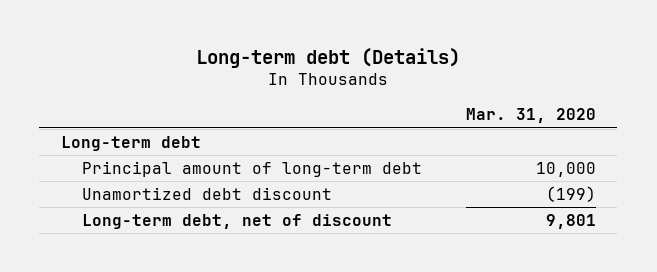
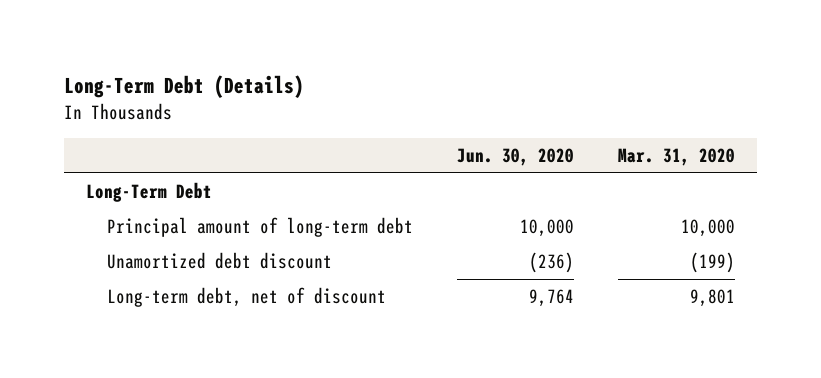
- Long-term debt (Details)
+ Long-Term Debt (Details)
- | Mar. 31, 2020
+ | Jun. 30, 2020 | Mar. 31, 2020
- Long-term debt
+ Long-Term Debt

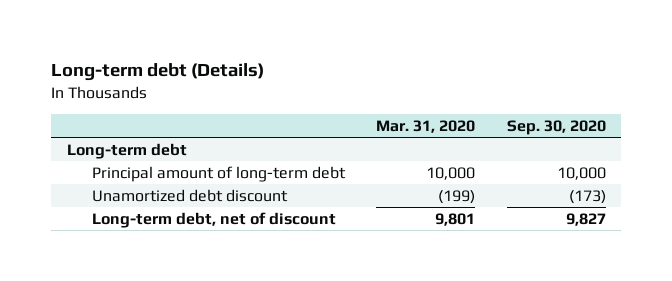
- Long-Term Debt (Details)
+ Long-term debt (Details)
- | Jun. 30, 2020 | Mar. 31, 2020
+ | Mar. 31, 2020 | Sep. 30, 2020
- Long-Term Debt
+ Long-term debt

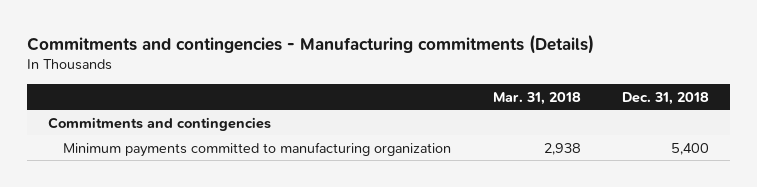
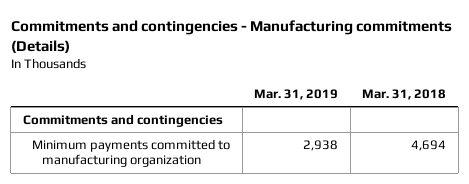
- | Mar. 31, 2018 | Dec. 31, 2018
+ | Mar. 31, 2019 | Mar. 31, 2018
- Minimum payments committed to manufacturing organization | 2,938 | 5,400
+ Minimum payments committed to manufacturing organization | 2,938 | 4,694

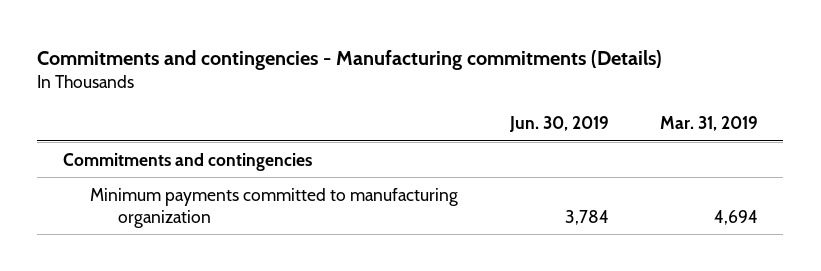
- | Mar. 31, 2019 | Mar. 31, 2018
+ | Jun. 30, 2019 | Mar. 31, 2019
- Minimum payments committed to manufacturing organization | 2,938 | 4,694
+ Minimum payments committed to manufacturing organization | 3,784 | 4,694

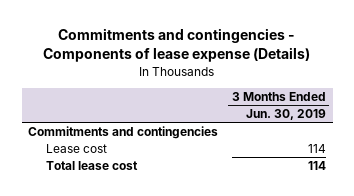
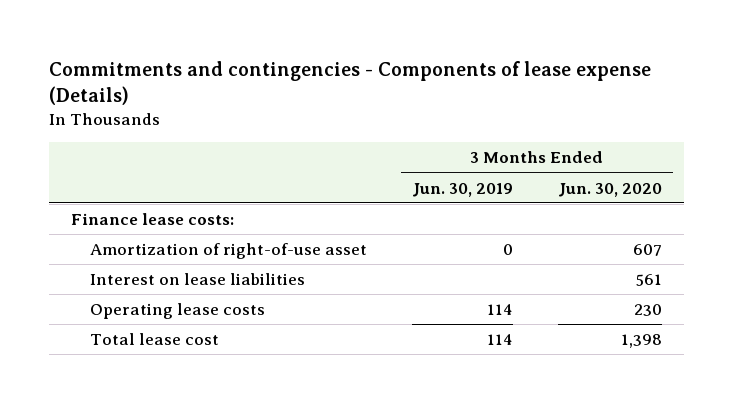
- | 3 Months Ended Jun. 30, 2019
+ | 3 Months Ended Jun. 30, 2019 | 3 Months Ended Jun. 30, 2020
- Commitments and contingencies
- Lease cost | 114
+ Finance lease costs:
+ Amortization of right-of-use asset | 0 | 607
+ Interest on lease liabilities | | 561
+ Operating lease costs | 114 | 230

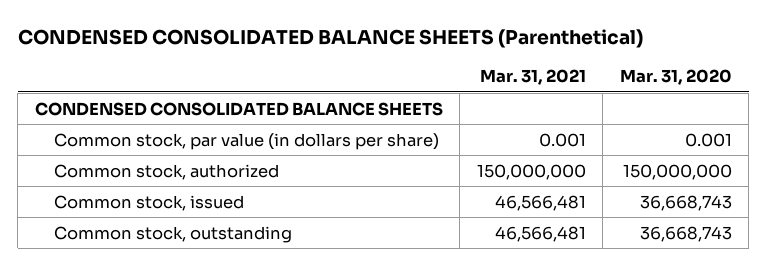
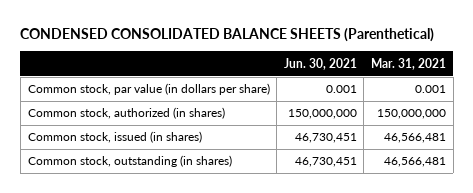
- | Mar. 31, 2021 | Mar. 31, 2020
+ | Jun. 30, 2021 | Mar. 31, 2021
- CONDENSED CONSOLIDATED BALANCE SHEETS
- Common stock, authorized | 150,000,000 | 150,000,000
- Common stock, issued | 46,566,481 | 36,668,743
- Common stock, outstanding | 46,566,481 | 36,668,743
+ Common stock, authorized (in shares) | 150,000,000 | 150,000,000
+ Common stock, issued (in shares) | 46,730,451 | 46,566,481
+ Common stock, outstanding (in shares) | 46,730,451 | 46,566,481

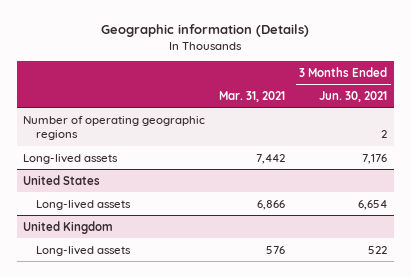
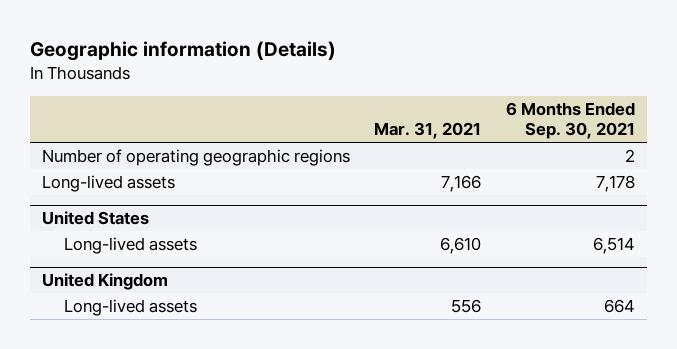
- | Mar. 31, 2021 | 3 Months Ended Jun. 30, 2021
+ | Mar. 31, 2021 | 6 Months Ended Sep. 30, 2021
- Long-lived assets | 7,442 | 7,176
+ Long-lived assets | 7,166 | 7,178
@ United States
- Long-lived assets | 6,866 | 6,654
+ Long-lived assets | 6,610 | 6,514
@ United Kingdom
- Long-lived assets | 576 | 522
+ Long-lived assets | 556 | 664

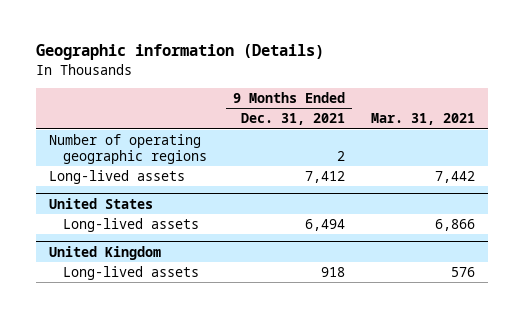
- | Mar. 31, 2021 | 6 Months Ended Sep. 30, 2021
+ | 9 Months Ended Dec. 31, 2021 | Mar. 31, 2021
- Long-lived assets | 7,166 | 7,178
+ Long-lived assets | 7,412 | 7,442
@ United States
- Long-lived assets | 6,610 | 6,514
+ Long-lived assets | 6,494 | 6,866
@ United Kingdom
- Long-lived assets | 556 | 664
+ Long-lived assets | 918 | 576

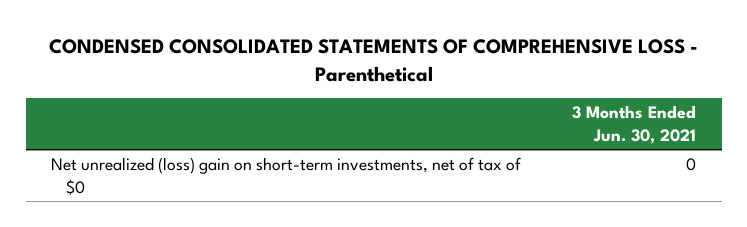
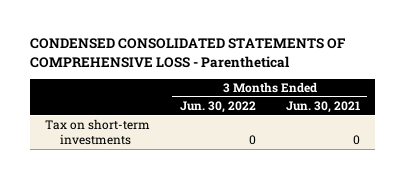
- | 3 Months Ended Jun. 30, 2021
+ | 3 Months Ended Jun. 30, 2022 | 3 Months Ended Jun. 30, 2021
- Net unrealized (loss) gain on short-term investments, net of tax of $0 | 0
+ Tax on short-term investments | 0 | 0

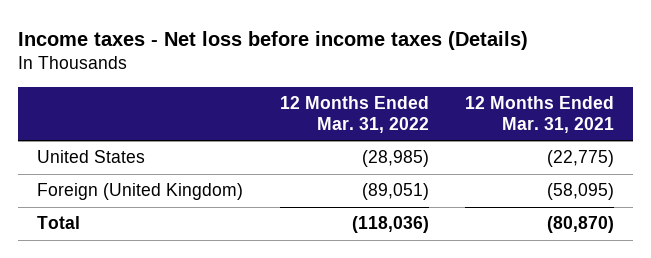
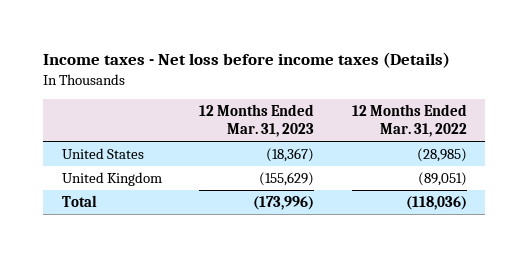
- | 12 Months Ended Mar. 31, 2022 | 12 Months Ended Mar. 31, 2021
+ | 12 Months Ended Mar. 31, 2023 | 12 Months Ended Mar. 31, 2022
- Foreign (United Kingdom) | (89,051) | (58,095)
+ United Kingdom | (155,629) | (89,051)

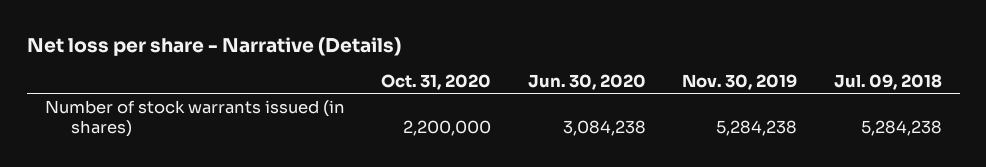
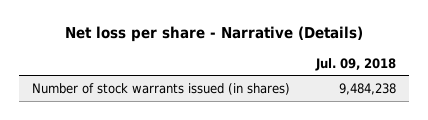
- | Oct. 31, 2020 | Jun. 30, 2020 | Nov. 30, 2019 | Jul. 09, 2018
+ | Jul. 09, 2018
- Number of stock warrants issued (in shares) | 2,200,000 | 3,084,238 | 5,284,238 | 5,284,238
+ Number of stock warrants issued (in shares) | 9,484,238

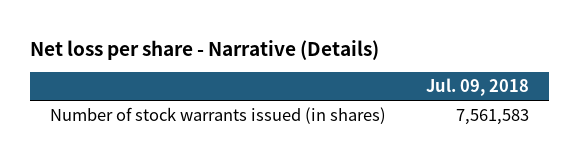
- Number of stock warrants issued (in shares) | 9,484,238
+ Number of stock warrants issued (in shares) | 7,561,583

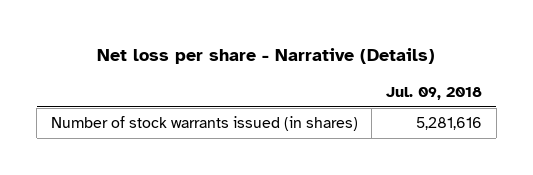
- Number of stock warrants issued (in shares) | 7,561,583
+ Number of stock warrants issued (in shares) | 5,281,616

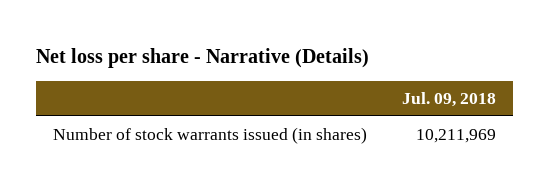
- Number of stock warrants issued (in shares) | 5,281,616
+ Number of stock warrants issued (in shares) | 10,211,969

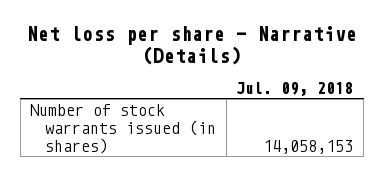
- Number of stock warrants issued (in shares) | 10,211,969
+ Number of stock warrants issued (in shares) | 14,058,153

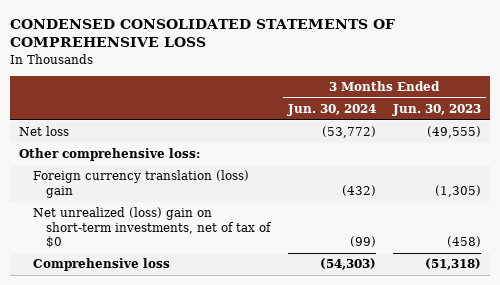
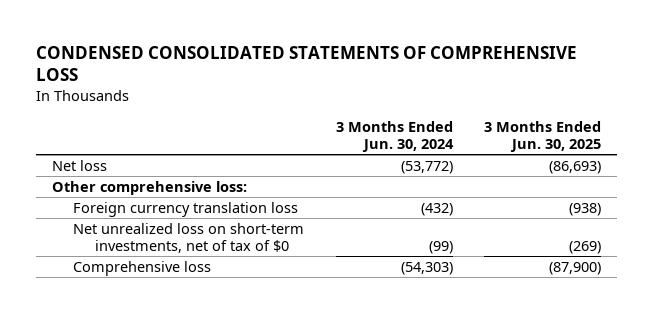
- | 3 Months Ended Jun. 30, 2024 | 3 Months Ended Jun. 30, 2023
+ | 3 Months Ended Jun. 30, 2024 | 3 Months Ended Jun. 30, 2025
- Foreign currency translation (loss) gain | (432) | (1,305)
- Net unrealized (loss) gain on short-term investments, net of tax of $0 | (99) | (458)
+ Foreign currency translation loss | (432) | (938)
+ Net unrealized loss on short-term investments, net of tax of $0 | (99) | (269)

